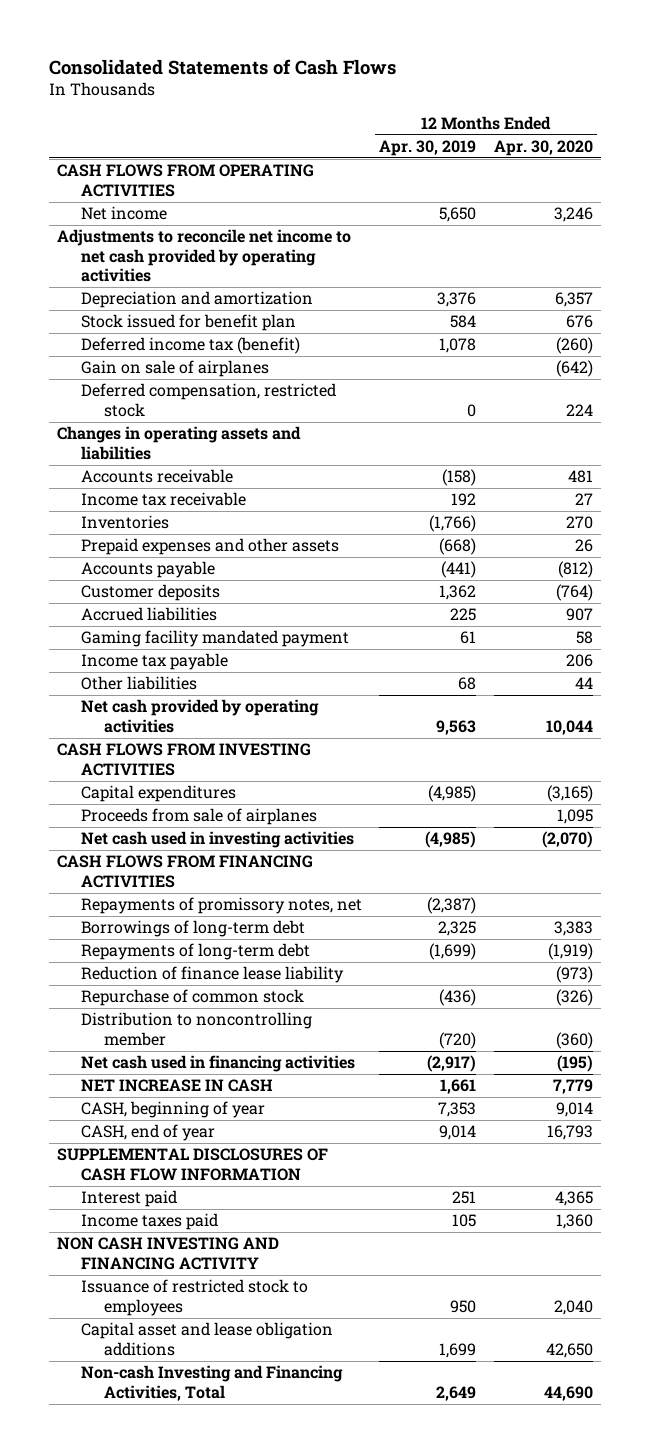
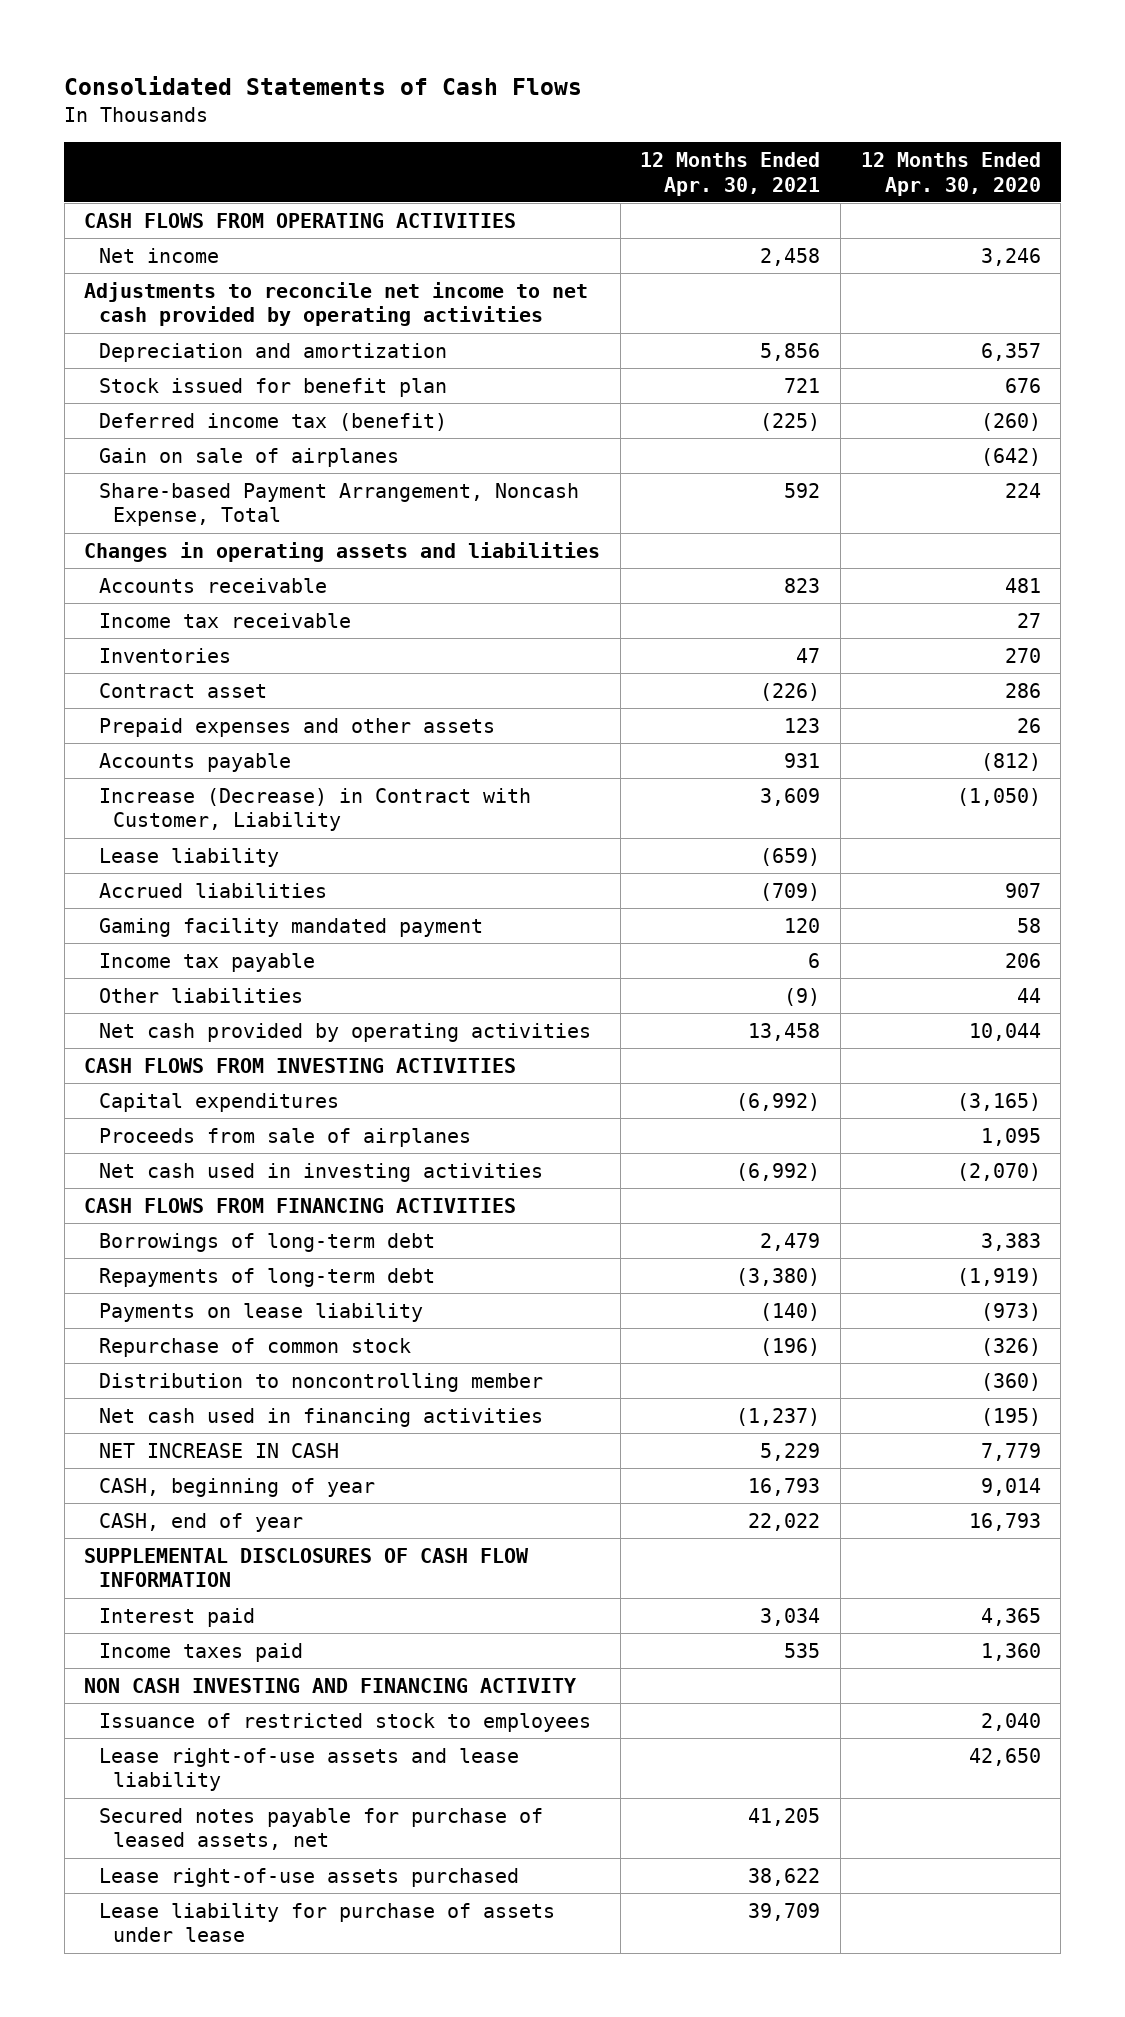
- | 12 Months Ended Apr. 30, 2019 | 12 Months Ended Apr. 30, 2020
+ | 12 Months Ended Apr. 30, 2021 | 12 Months Ended Apr. 30, 2020
- Deferred compensation, restricted stock | 0 | 224
+ Share-based Payment Arrangement, Noncash Expense, Total | 592 | 224
+ Contract asset | (226) | 286
- Customer deposits | 1,362 | (764)
+ Increase (Decrease) in Contract with Customer, Liability | 3,609 | (1,050)
+ Lease liability | (659) |
- Repayments of promissory notes, net | (2,387) |
- Reduction of finance lease liability | | (973)
+ Payments on lease liability | (140) | (973)
- Capital asset and lease obligation additions | 1,699 | 42,650
- Non-cash Investing and Financing Activities, Total | 2,649 | 44,690
+ Lease right-of-use assets and lease liability | | 42,650
+ Secured notes payable for purchase of leased assets, net | 41,205 |
+ Lease right-of-use assets purchased | 38,622 |
+ Lease liability for purchase of assets under lease | 39,709 |

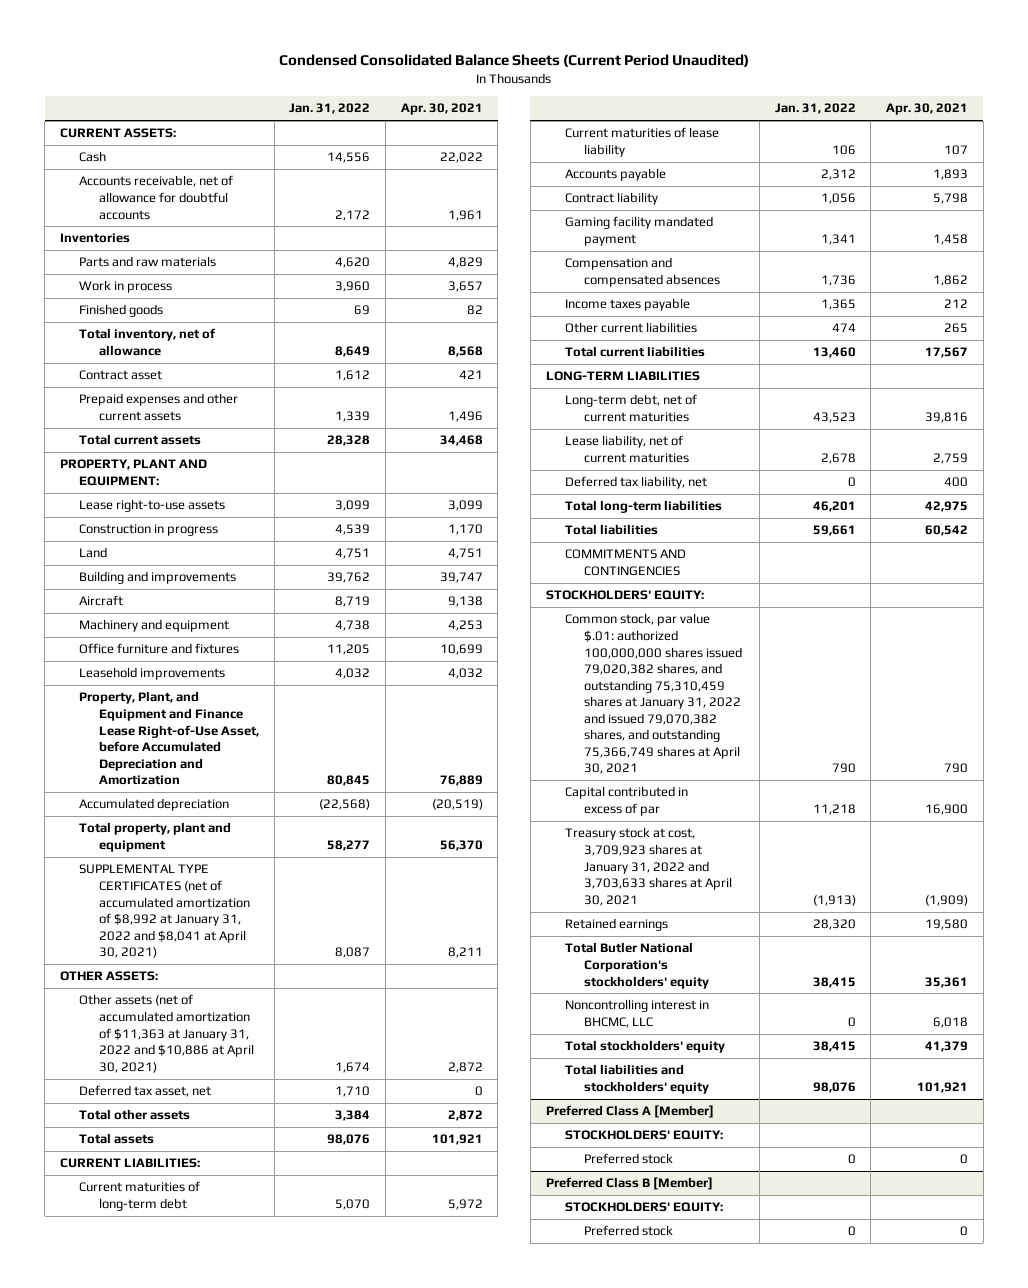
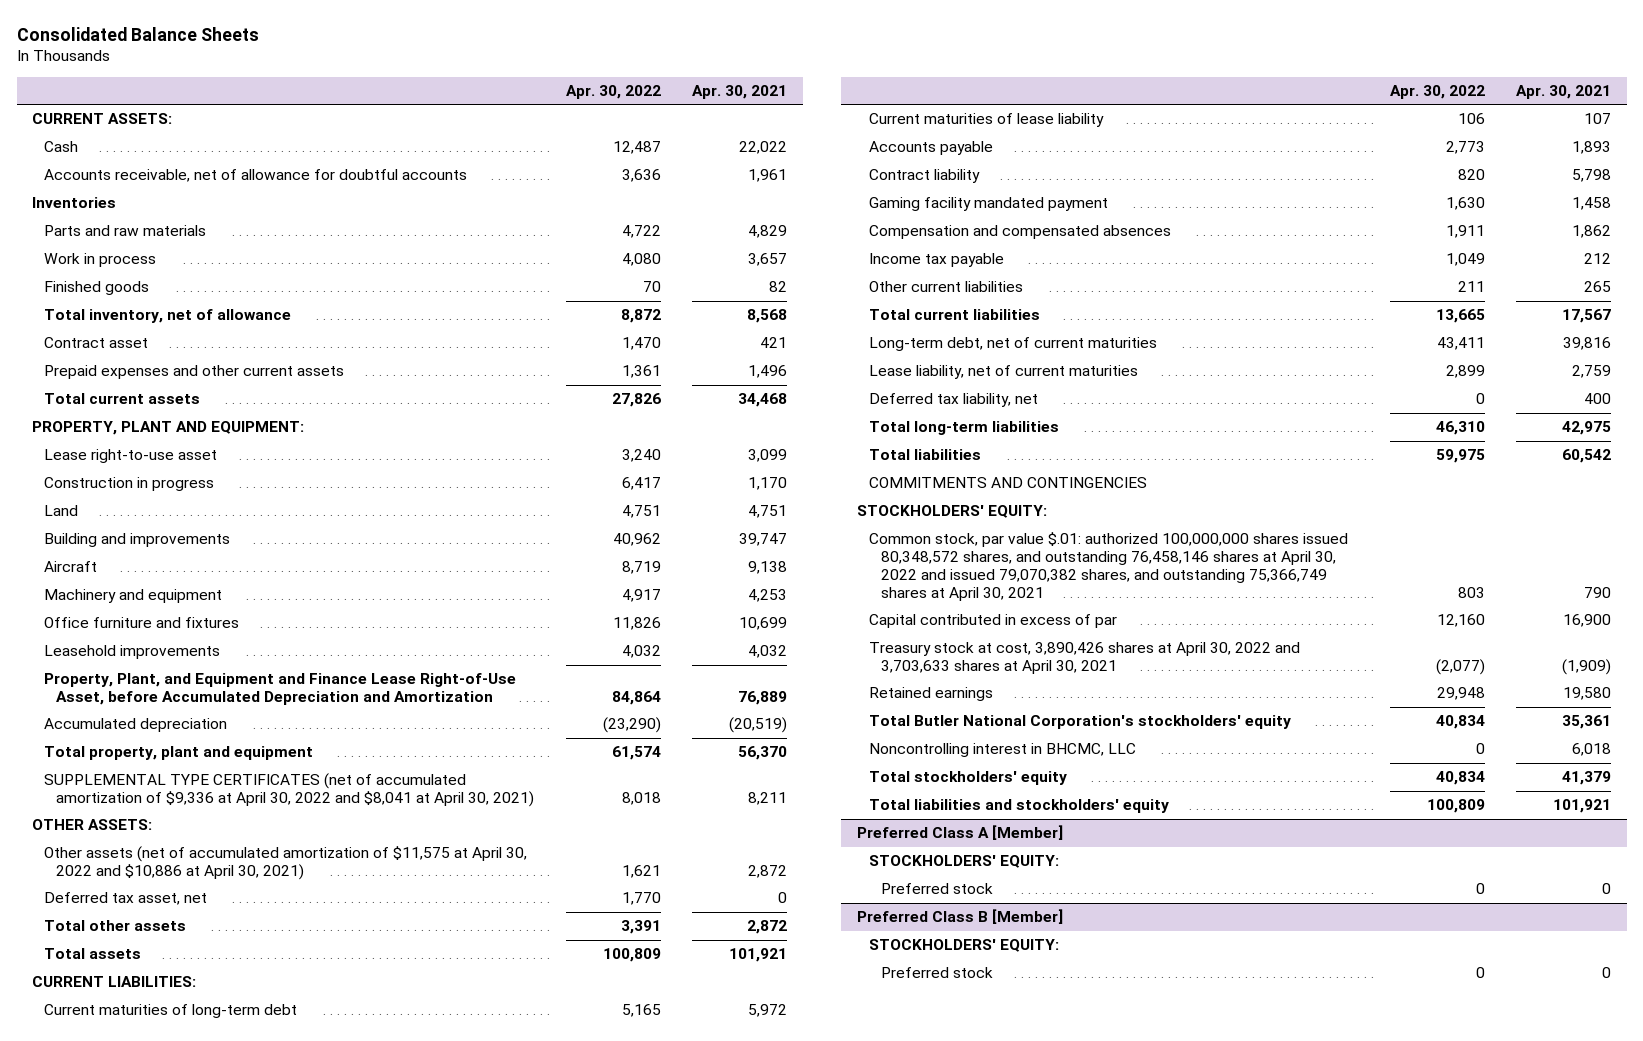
- Condensed Consolidated Balance Sheets (Current Period Unaudited)
+ Consolidated Balance Sheets
- | Jan. 31, 2022 | Apr. 30, 2021
+ | Apr. 30, 2022 | Apr. 30, 2021
- Lease right-to-use assets | 3,099 | 3,099
+ Lease right-to-use asset | 3,240 | 3,099
- SUPPLEMENTAL TYPE CERTIFICATES (net of accumulated amortization of $8,992 at January 31, 2022 and $8,041 at April 30, 2021) | 8,087 | 8,211
+ SUPPLEMENTAL TYPE CERTIFICATES (net of accumulated amortization of $9,336 at April 30, 2022 and $8,041 at April 30, 2021) | 8,018 | 8,211
- Other assets (net of accumulated amortization of $11,363 at January 31, 2022 and $10,886 at April 30, 2021) | 1,674 | 2,872
+ Other assets (net of accumulated amortization of $11,575 at April 30, 2022 and $10,886 at April 30, 2021) | 1,621 | 2,872
- Income taxes payable | 1,365 | 212
+ Income tax payable | 1,049 | 212
- LONG-TERM LIABILITIES
- Common stock, par value $.01: authorized 100,000,000 shares issued 79,020,382 shares, and outstanding 75,310,459 shares at January 31, 2022 and issued 79,070,382 shares, and outstanding 75,366,749 shares at April 30, 2021 | 790 | 790
+ Common stock, par value $.01: authorized 100,000,000 shares issued 80,348,572 shares, and outstanding 76,458,146 shares at April 30, 2022 and issued 79,070,382 shares, and outstanding 75,366,749 shares at April 30, 2021 | 803 | 790
- Treasury stock at cost, 3,709,923 shares at January 31, 2022 and 3,703,633 shares at April 30, 2021 | (1,913) | (1,909)
+ Treasury stock at cost, 3,890,426 shares at April 30, 2022 and 3,703,633 shares at April 30, 2021 | (2,077) | (1,909)

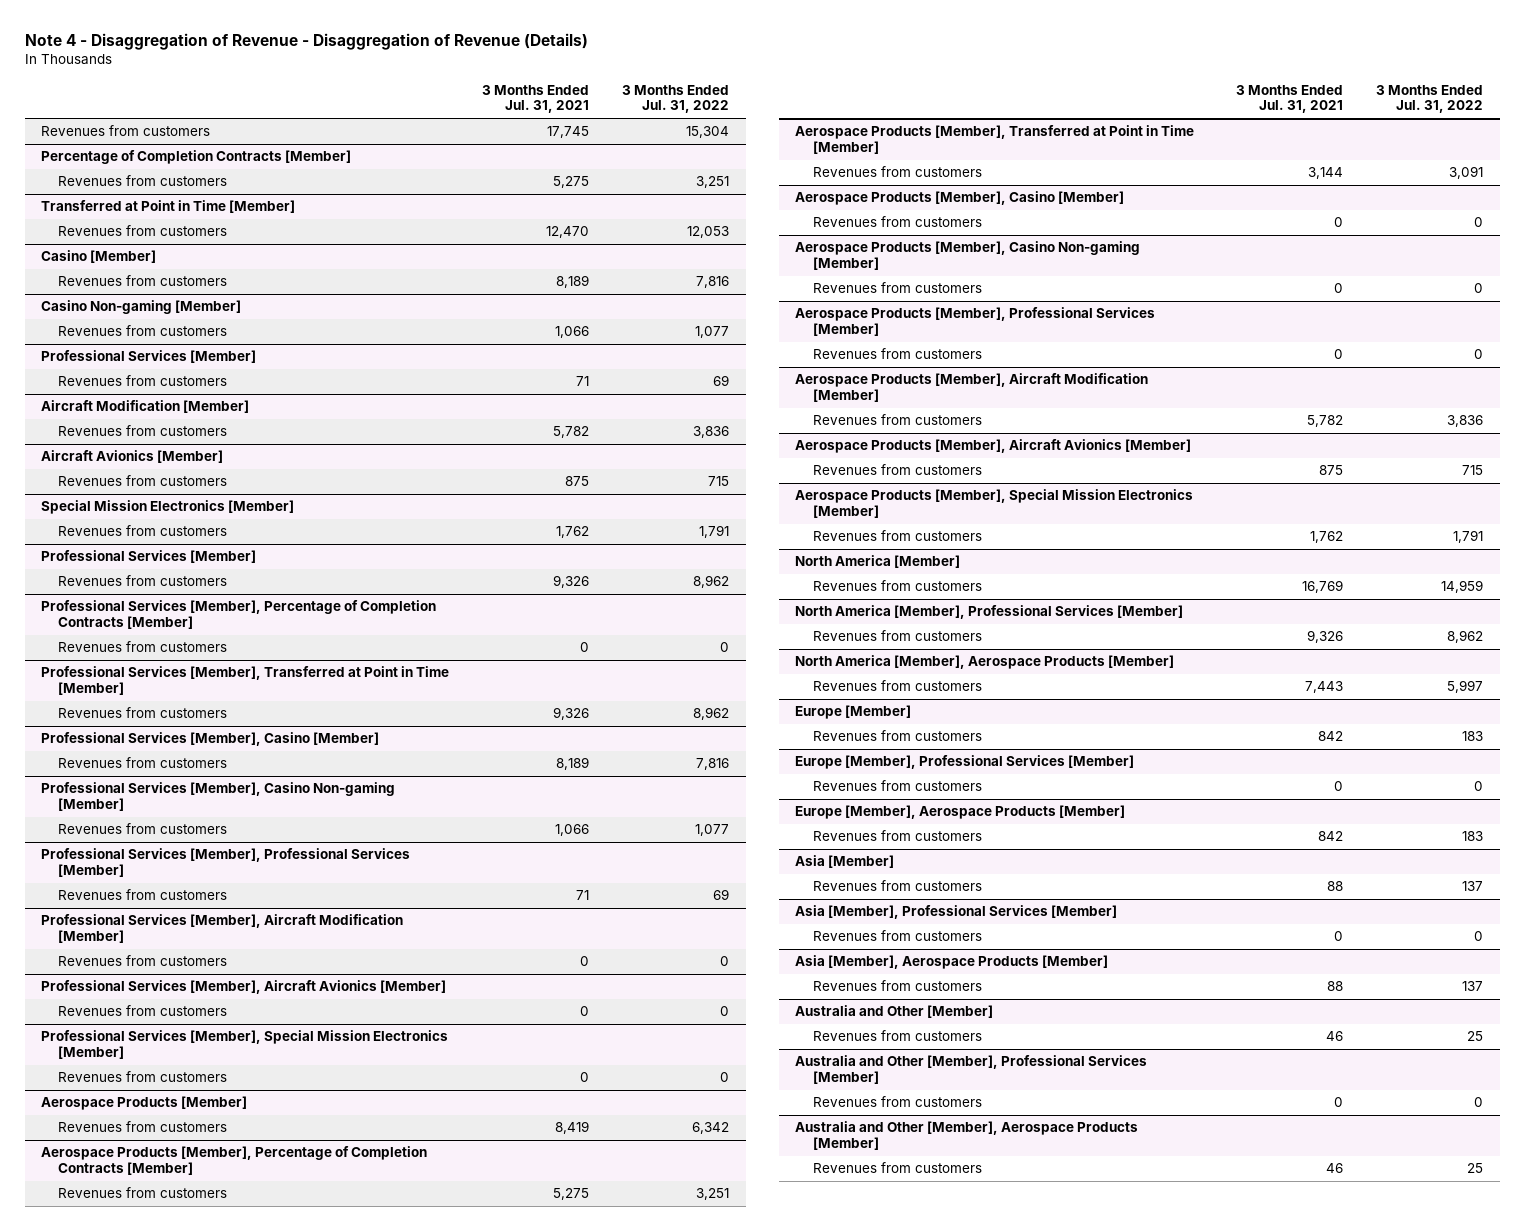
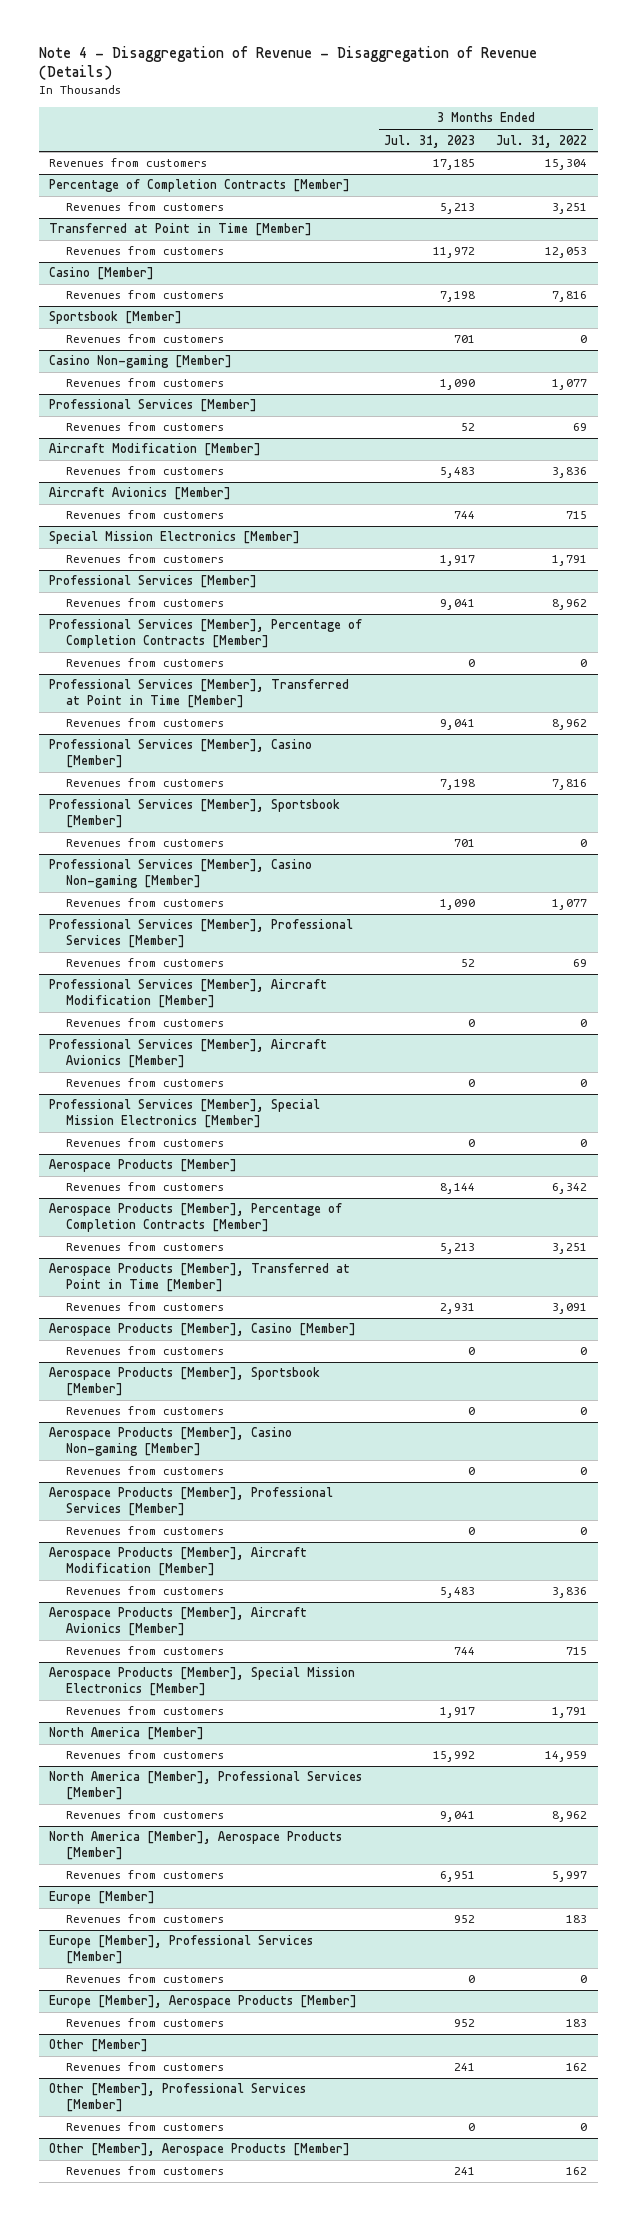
- | 3 Months Ended Jul. 31, 2021 | 3 Months Ended Jul. 31, 2022
+ | 3 Months Ended Jul. 31, 2023 | 3 Months Ended Jul. 31, 2022
+ Sportsbook [Member]
+ Revenues from customers | 701 | 0
+ Professional Services [Member], Sportsbook [Member]
+ Revenues from customers | 701 | 0
+ Aerospace Products [Member], Sportsbook [Member]
+ Revenues from customers | 0 | 0
- Asia [Member]
- Revenues from customers | 88 | 137
- Asia [Member], Professional Services [Member]
- Revenues from customers | 0 | 0
- Asia [Member], Aerospace Products [Member]
- Revenues from customers | 88 | 137
- Australia and Other [Member]
- Revenues from customers | 46 | 25
- Australia and Other [Member], Professional Services [Member]
+ Other [Member]
+ Revenues from customers | 241 | 162
+ Other [Member], Professional Services [Member]
- Australia and Other [Member], Aerospace Products [Member]
- Revenues from customers | 46 | 25
+ Other [Member], Aerospace Products [Member]
+ Revenues from customers | 241 | 162

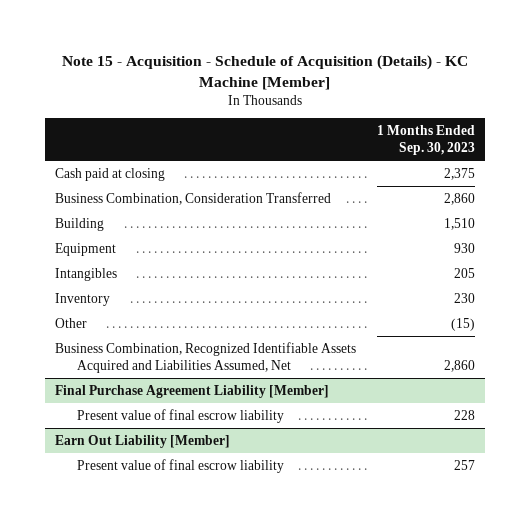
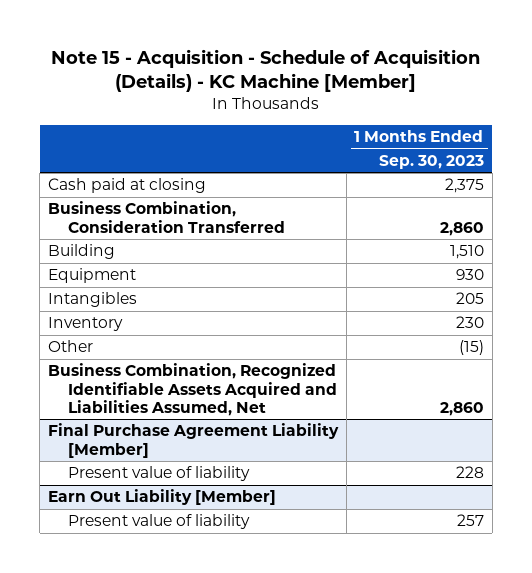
@ Final Purchase Agreement Liability [Member]
- Present value of final escrow liability | 228
+ Present value of liability | 228
@ Earn Out Liability [Member]
- Present value of final escrow liability | 257
+ Present value of liability | 257

